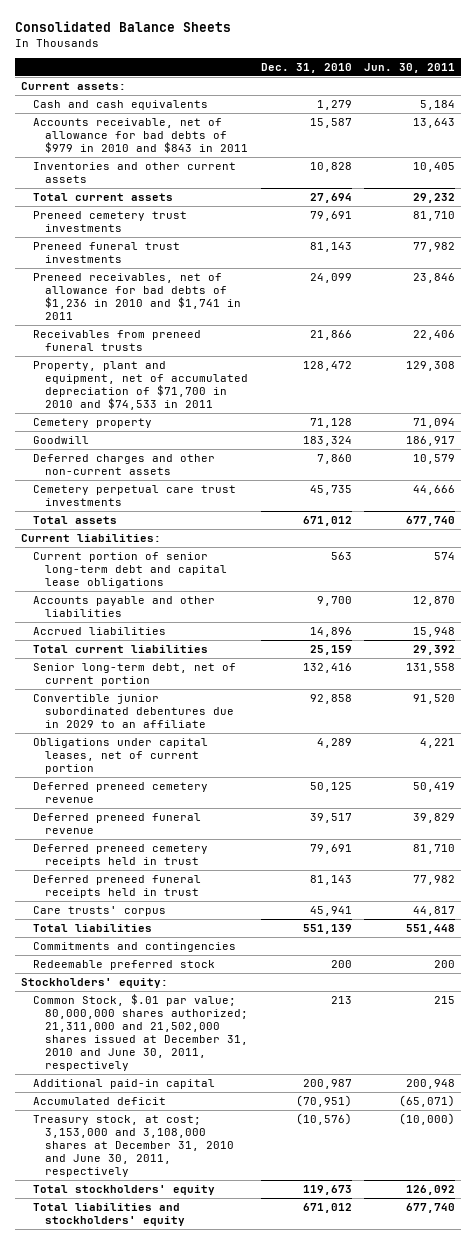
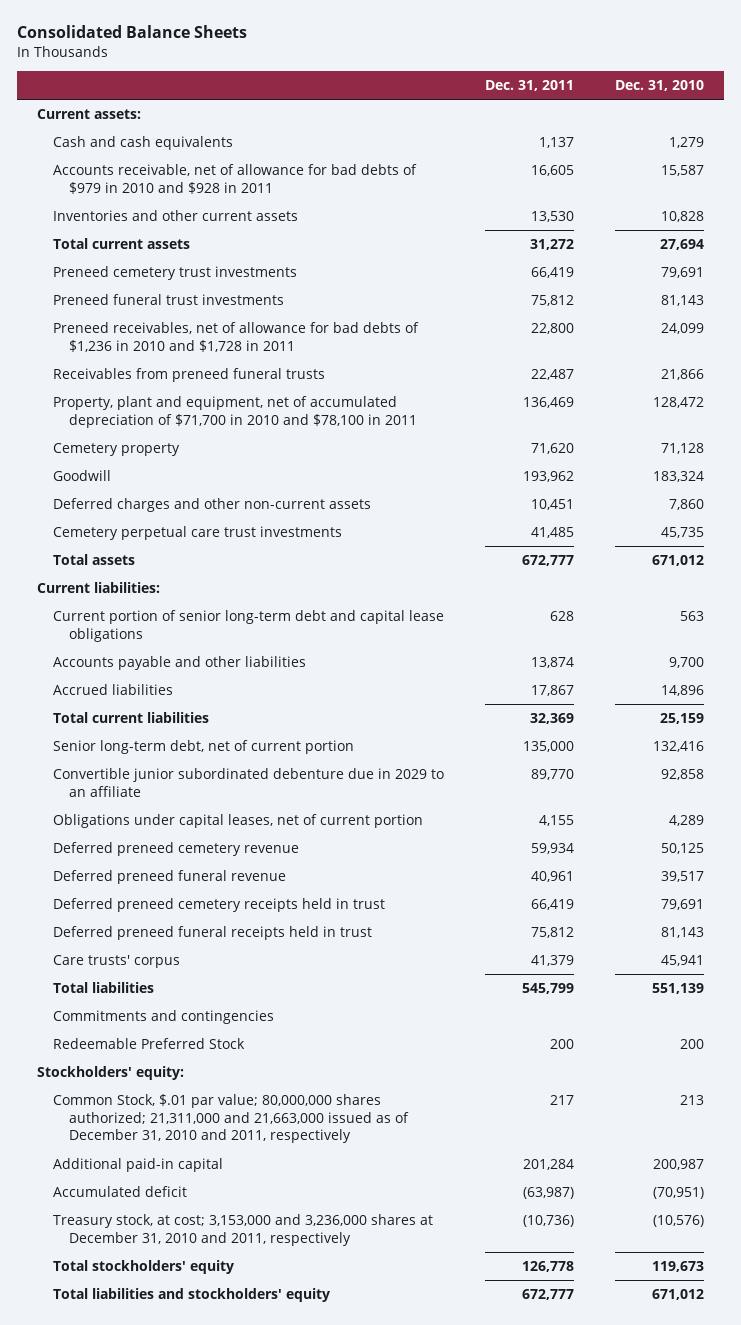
- | Dec. 31, 2010 | Jun. 30, 2011
+ | Dec. 31, 2011 | Dec. 31, 2010
- Accounts receivable, net of allowance for bad debts of $979 in 2010 and $843 in 2011 | 15,587 | 13,643
+ Accounts receivable, net of allowance for bad debts of $979 in 2010 and $928 in 2011 | 16,605 | 15,587
- Preneed receivables, net of allowance for bad debts of $1,236 in 2010 and $1,741 in 2011 | 24,099 | 23,846
+ Preneed receivables, net of allowance for bad debts of $1,236 in 2010 and $1,728 in 2011 | 22,800 | 24,099
- Property, plant and equipment, net of accumulated depreciation of $71,700 in 2010 and $74,533 in 2011 | 128,472 | 129,308
+ Property, plant and equipment, net of accumulated depreciation of $71,700 in 2010 and $78,100 in 2011 | 136,469 | 128,472
- Convertible junior subordinated debentures due in 2029 to an affiliate | 92,858 | 91,520
+ Convertible junior subordinated debenture due in 2029 to an affiliate | 89,770 | 92,858
- Redeemable preferred stock | 200 | 200
+ Redeemable Preferred Stock | 200 | 200
- Common Stock, $.01 par value; 80,000,000 shares authorized; 21,311,000 and 21,502,000 shares issued at December 31, 2010 and June 30, 2011, respectively | 213 | 215
+ Common Stock, $.01 par value; 80,000,000 shares authorized; 21,311,000 and 21,663,000 issued as of December 31, 2010 and 2011, respectively | 217 | 213
- Treasury stock, at cost; 3,153,000 and 3,108,000 shares at December 31, 2010 and June 30, 2011, respectively | (10,576) | (10,000)
+ Treasury stock, at cost; 3,153,000 and 3,236,000 shares at December 31, 2010 and 2011, respectively | (10,736) | (10,576)

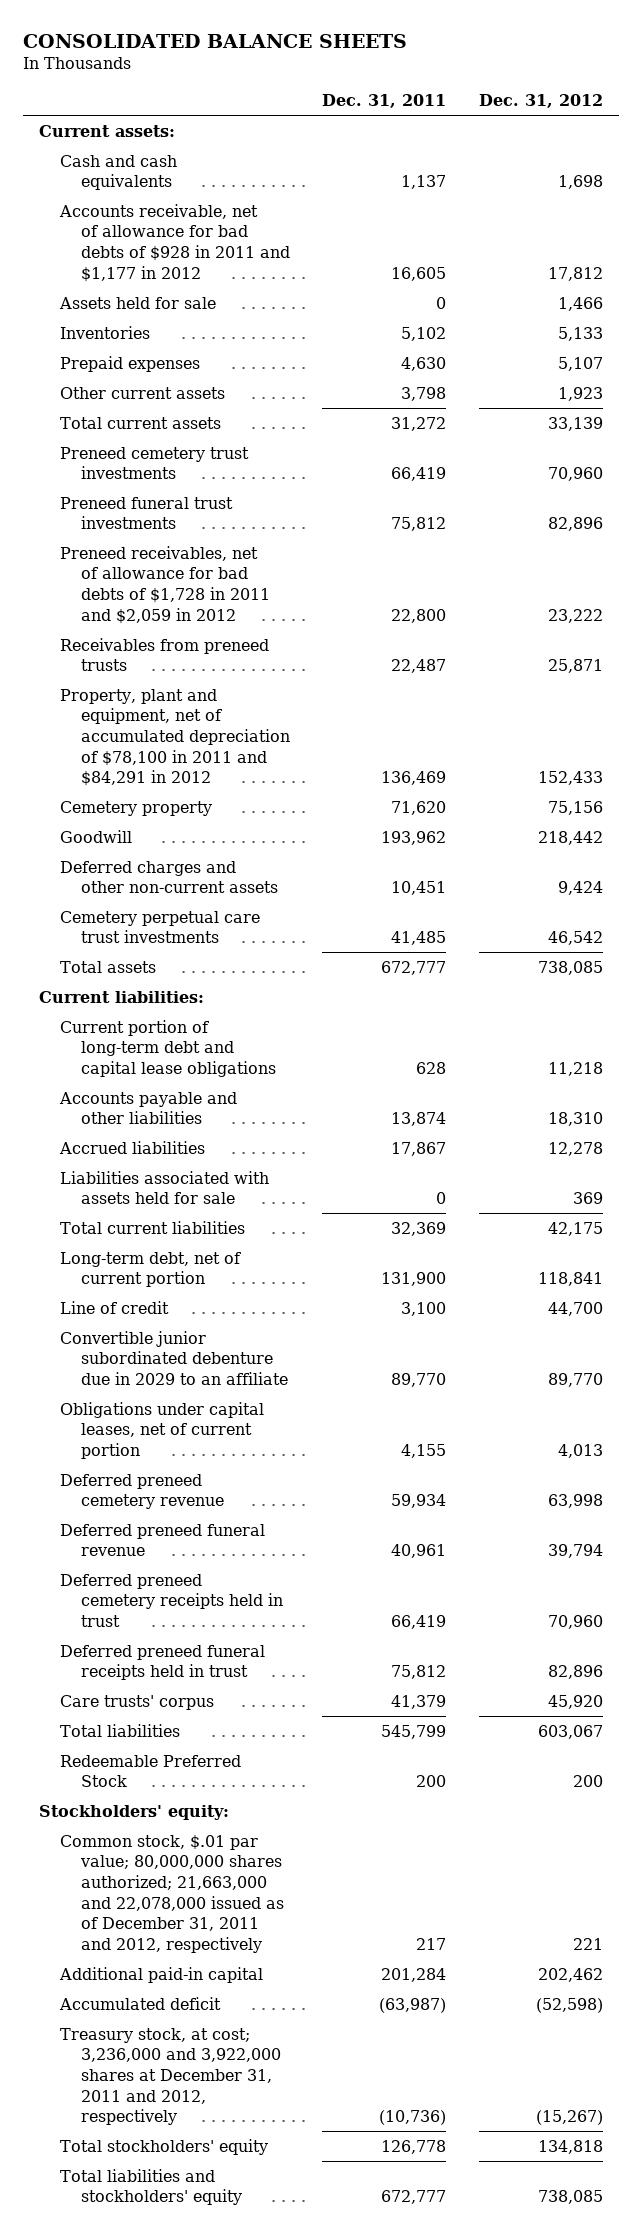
- Consolidated Balance Sheets
+ CONSOLIDATED BALANCE SHEETS
- | Dec. 31, 2011 | Dec. 31, 2010
+ | Dec. 31, 2011 | Dec. 31, 2012
- Accounts receivable, net of allowance for bad debts of $979 in 2010 and $928 in 2011 | 16,605 | 15,587
- Inventories and other current assets | 13,530 | 10,828
+ Accounts receivable, net of allowance for bad debts of $928 in 2011 and $1,177 in 2012 | 16,605 | 17,812
+ Assets held for sale | 0 | 1,466
+ Inventories | 5,102 | 5,133
+ Prepaid expenses | 4,630 | 5,107
+ Other current assets | 3,798 | 1,923
- Preneed receivables, net of allowance for bad debts of $1,236 in 2010 and $1,728 in 2011 | 22,800 | 24,099
- Receivables from preneed funeral trusts | 22,487 | 21,866
- Property, plant and equipment, net of accumulated depreciation of $71,700 in 2010 and $78,100 in 2011 | 136,469 | 128,472
+ Preneed receivables, net of allowance for bad debts of $1,728 in 2011 and $2,059 in 2012 | 22,800 | 23,222
+ Receivables from preneed trusts | 22,487 | 25,871
+ Property, plant and equipment, net of accumulated depreciation of $78,100 in 2011 and $84,291 in 2012 | 136,469 | 152,433
- Current portion of senior long-term debt and capital lease obligations | 628 | 563
+ Current portion of long-term debt and capital lease obligations | 628 | 11,218
+ Liabilities associated with assets held for sale | 0 | 369
- Senior long-term debt, net of current portion | 135,000 | 132,416
+ Long-term debt, net of current portion | 131,900 | 118,841
+ Line of credit | 3,100 | 44,700
- Commitments and contingencies
- Common Stock, $.01 par value; 80,000,000 shares authorized; 21,311,000 and 21,663,000 issued as of December 31, 2010 and 2011, respectively | 217 | 213
+ Common stock, $.01 par value; 80,000,000 shares authorized; 21,663,000 and 22,078,000 issued as of December 31, 2011 and 2012, respectively | 217 | 221
- Treasury stock, at cost; 3,153,000 and 3,236,000 shares at December 31, 2010 and 2011, respectively | (10,736) | (10,576)
+ Treasury stock, at cost; 3,236,000 and 3,922,000 shares at December 31, 2011 and 2012, respectively | (10,736) | (15,267)

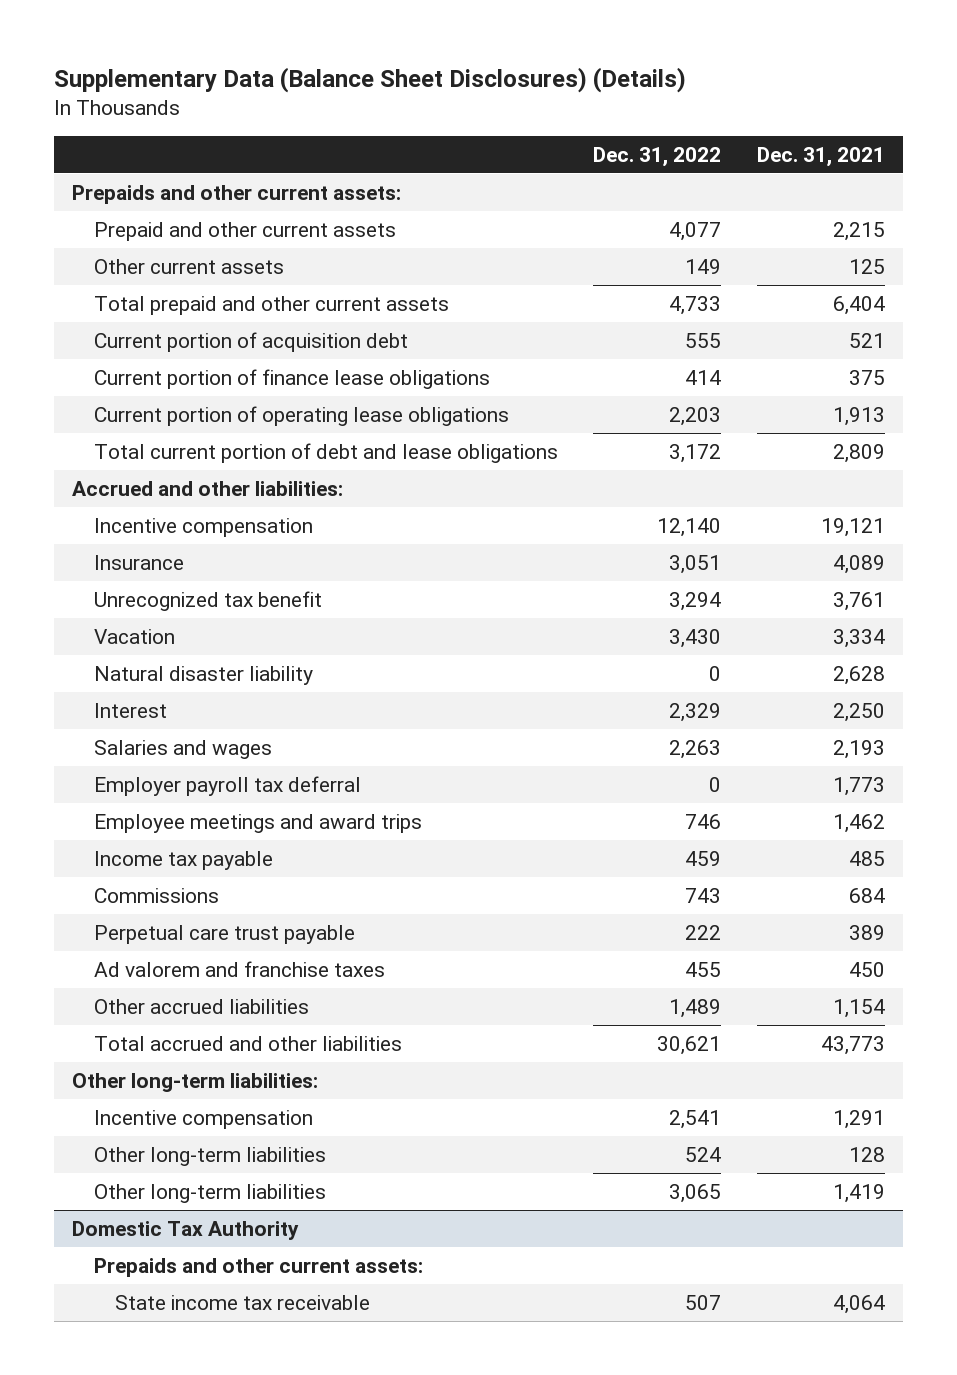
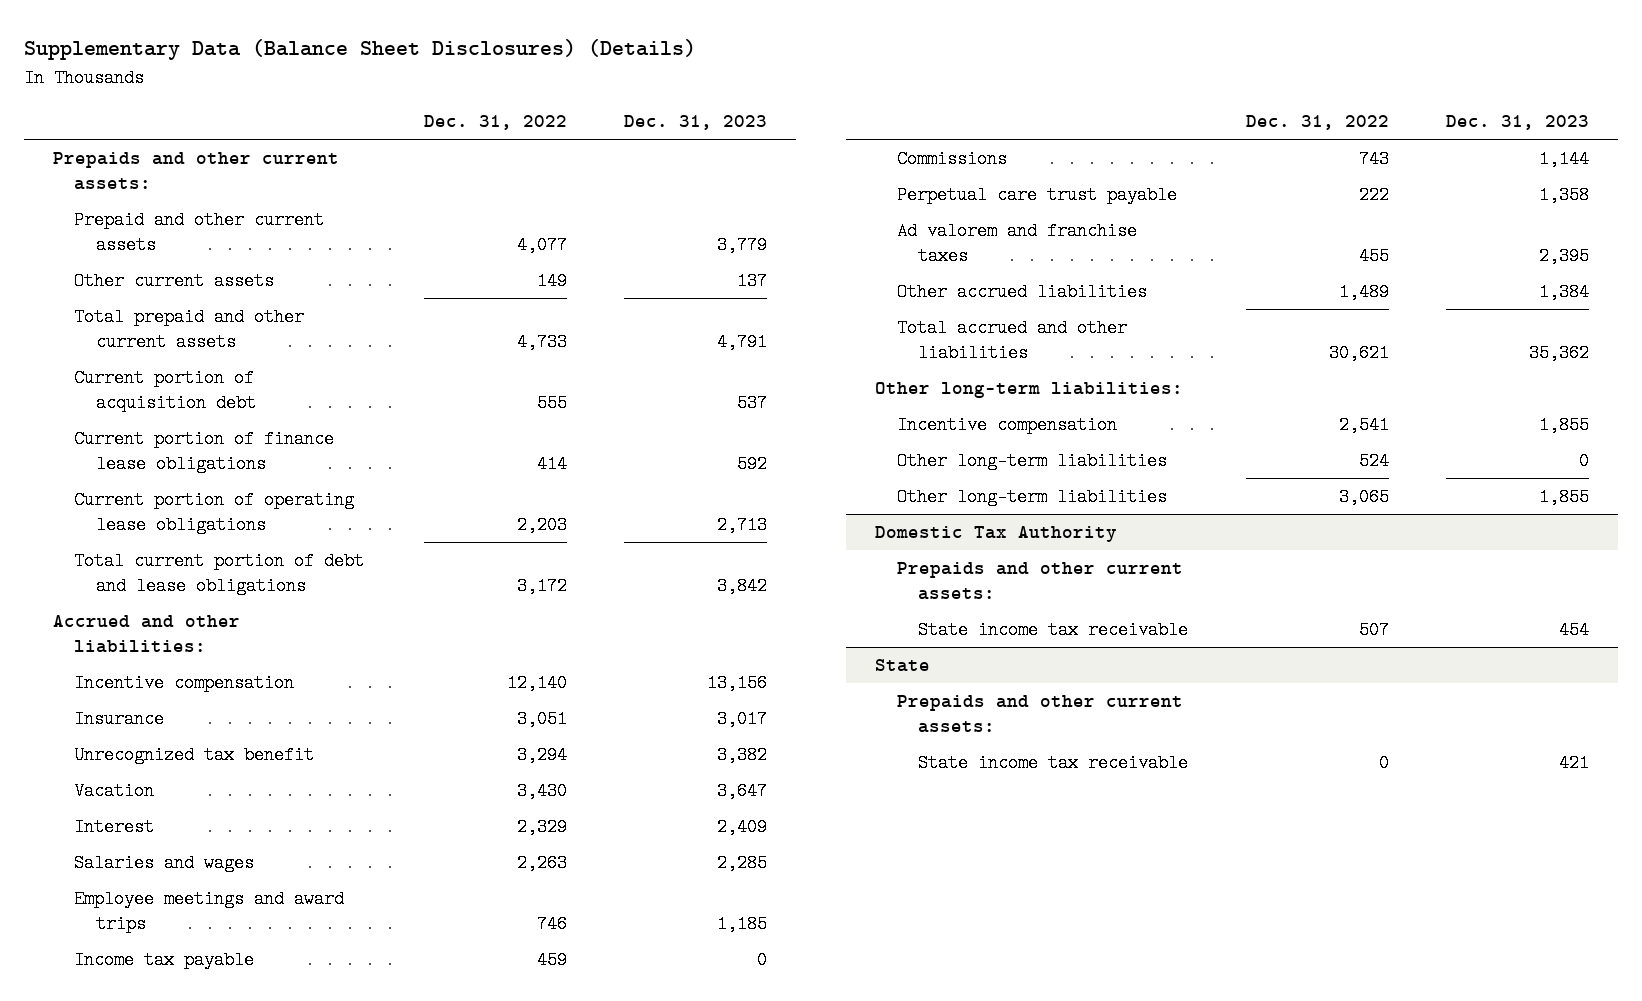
- | Dec. 31, 2022 | Dec. 31, 2021
+ | Dec. 31, 2022 | Dec. 31, 2023
- Natural disaster liability | 0 | 2,628
- Employer payroll tax deferral | 0 | 1,773
+ State
+ Prepaids and other current assets:
+ State income tax receivable | 0 | 421

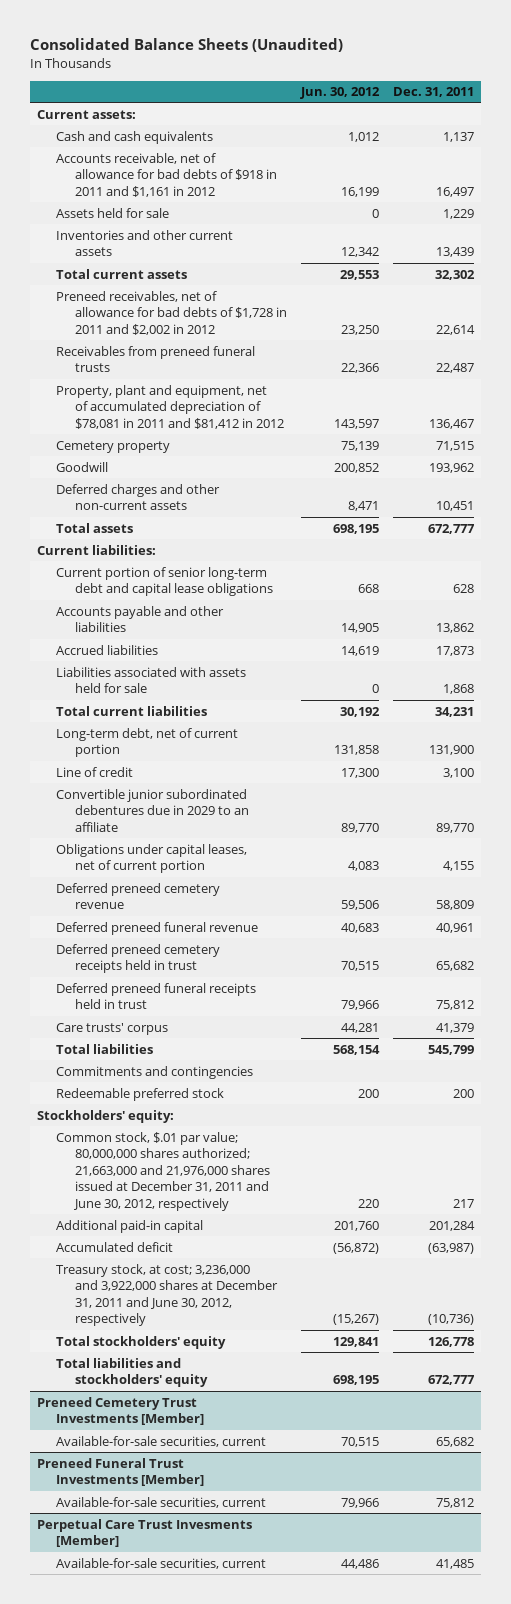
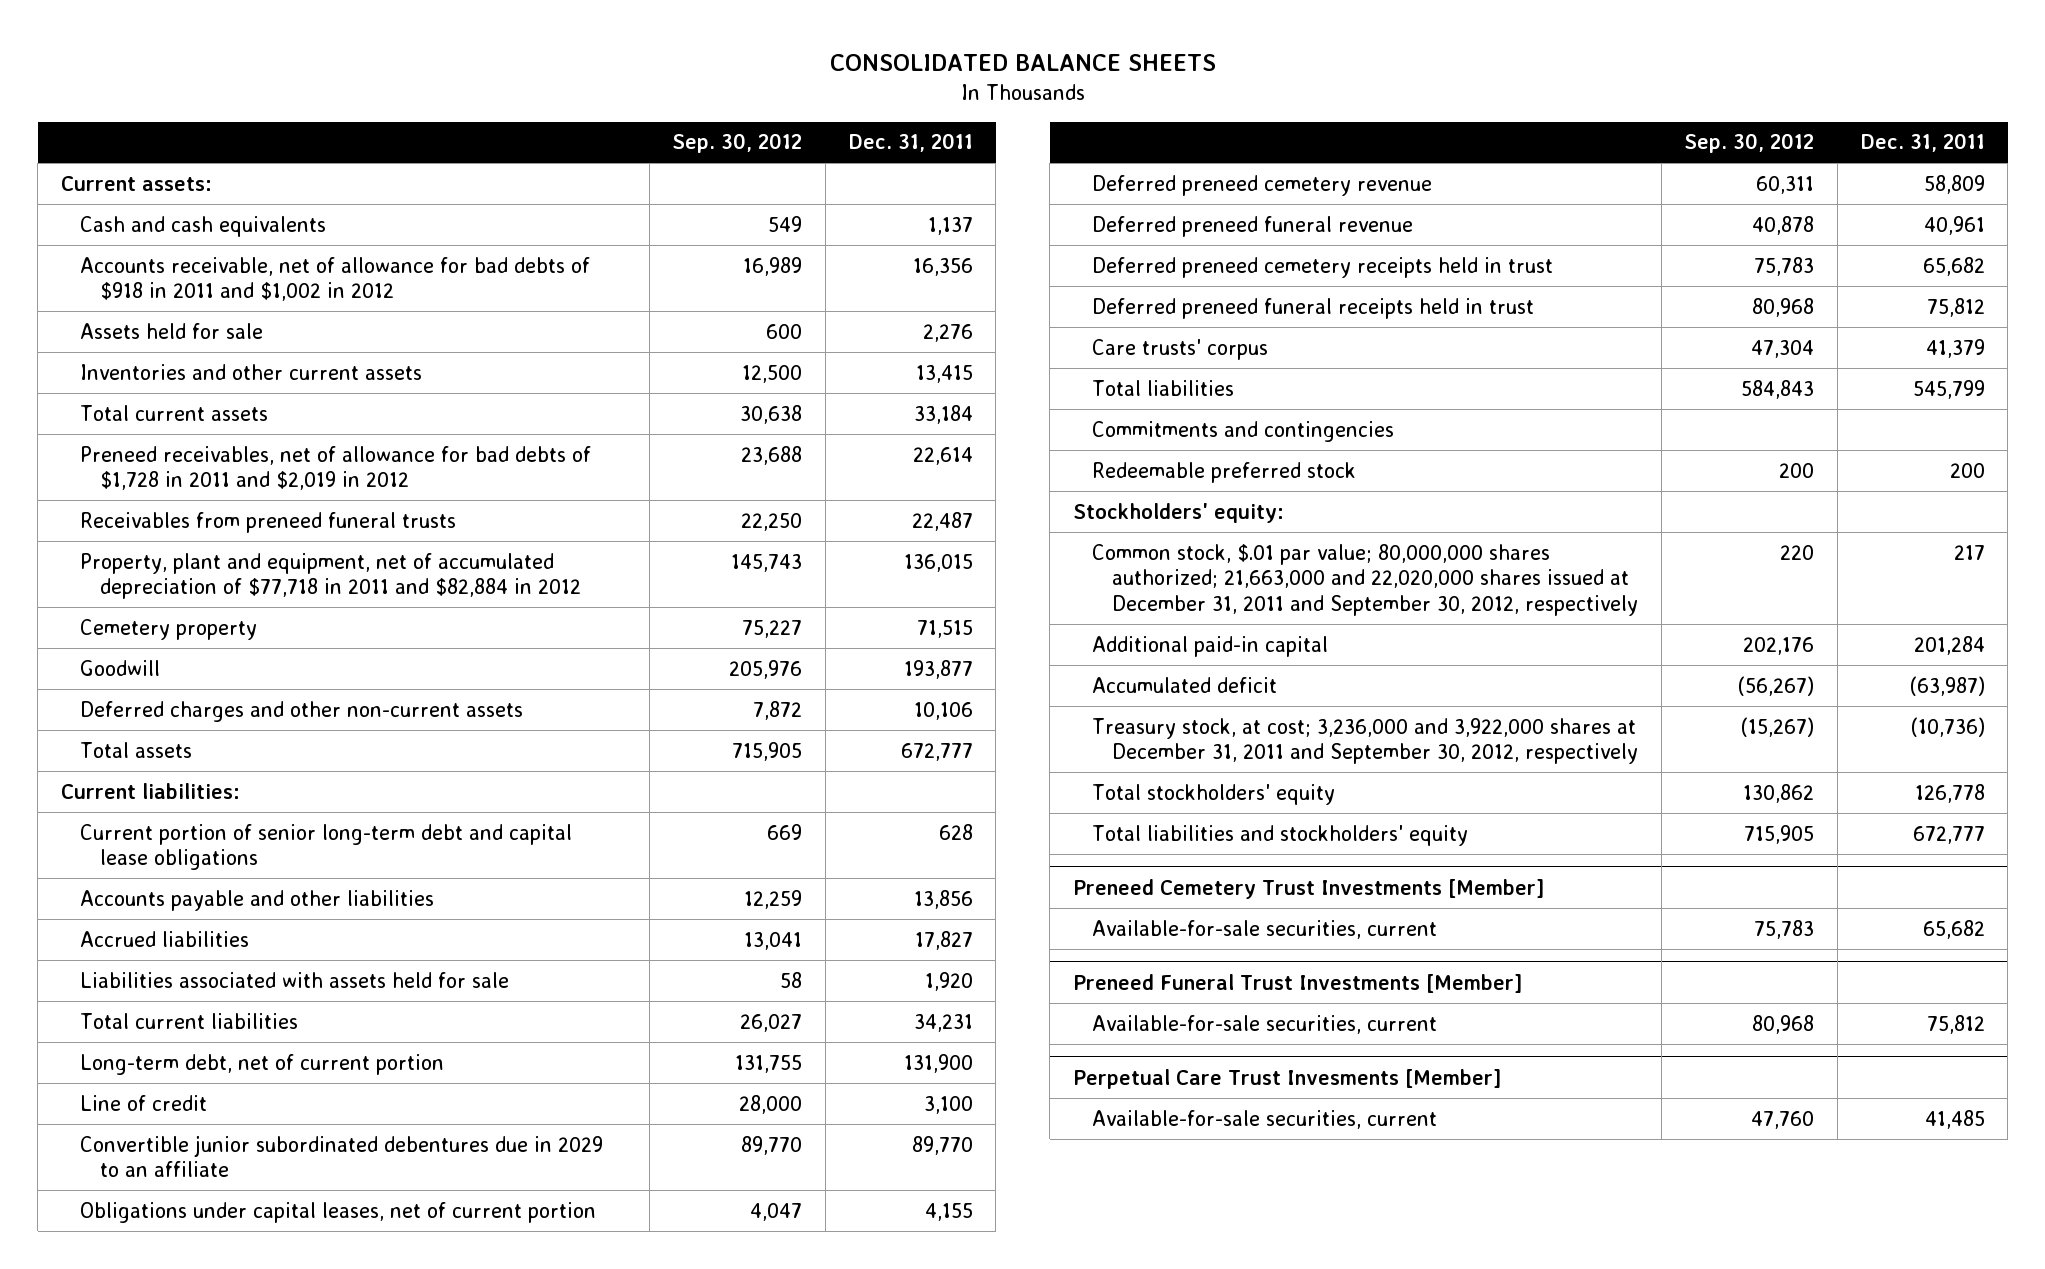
- Consolidated Balance Sheets (Unaudited)
+ CONSOLIDATED BALANCE SHEETS
- | Jun. 30, 2012 | Dec. 31, 2011
+ | Sep. 30, 2012 | Dec. 31, 2011
- Accounts receivable, net of allowance for bad debts of $918 in 2011 and $1,161 in 2012 | 16,199 | 16,497
- Assets held for sale | 0 | 1,229
- Inventories and other current assets | 12,342 | 13,439
- Total current assets | 29,553 | 32,302
- Preneed receivables, net of allowance for bad debts of $1,728 in 2011 and $2,002 in 2012 | 23,250 | 22,614
+ Accounts receivable, net of allowance for bad debts of $918 in 2011 and $1,002 in 2012 | 16,989 | 16,356
+ Assets held for sale | 600 | 2,276
+ Inventories and other current assets | 12,500 | 13,415
+ Total current assets | 30,638 | 33,184
+ Preneed receivables, net of allowance for bad debts of $1,728 in 2011 and $2,019 in 2012 | 23,688 | 22,614
- Property, plant and equipment, net of accumulated depreciation of $78,081 in 2011 and $81,412 in 2012 | 143,597 | 136,467
+ Property, plant and equipment, net of accumulated depreciation of $77,718 in 2011 and $82,884 in 2012 | 145,743 | 136,015
- Goodwill | 200,852 | 193,962
- Deferred charges and other non-current assets | 8,471 | 10,451
+ Goodwill | 205,976 | 193,877
+ Deferred charges and other non-current assets | 7,872 | 10,106
- Accounts payable and other liabilities | 14,905 | 13,862
- Accrued liabilities | 14,619 | 17,873
- Liabilities associated with assets held for sale | 0 | 1,868
+ Accounts payable and other liabilities | 12,259 | 13,856
+ Accrued liabilities | 13,041 | 17,827
+ Liabilities associated with assets held for sale | 58 | 1,920
- Common stock, $.01 par value; 80,000,000 shares authorized; 21,663,000 and 21,976,000 shares issued at December 31, 2011 and June 30, 2012, respectively | 220 | 217
+ Common stock, $.01 par value; 80,000,000 shares authorized; 21,663,000 and 22,020,000 shares issued at December 31, 2011 and September 30, 2012, respectively | 220 | 217
- Treasury stock, at cost; 3,236,000 and 3,922,000 shares at December 31, 2011 and June 30, 2012, respectively | (15,267) | (10,736)
+ Treasury stock, at cost; 3,236,000 and 3,922,000 shares at December 31, 2011 and September 30, 2012, respectively | (15,267) | (10,736)

